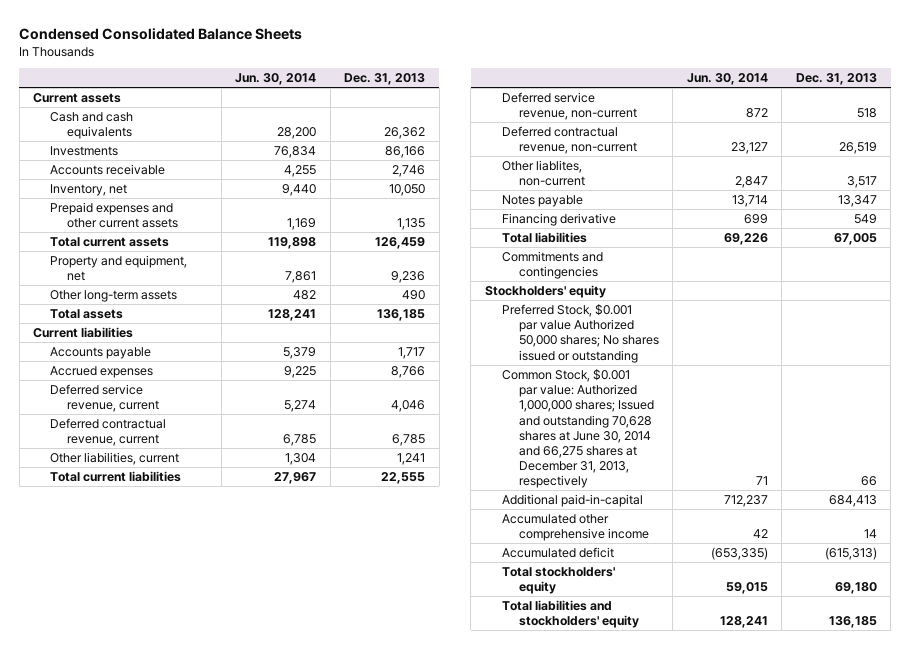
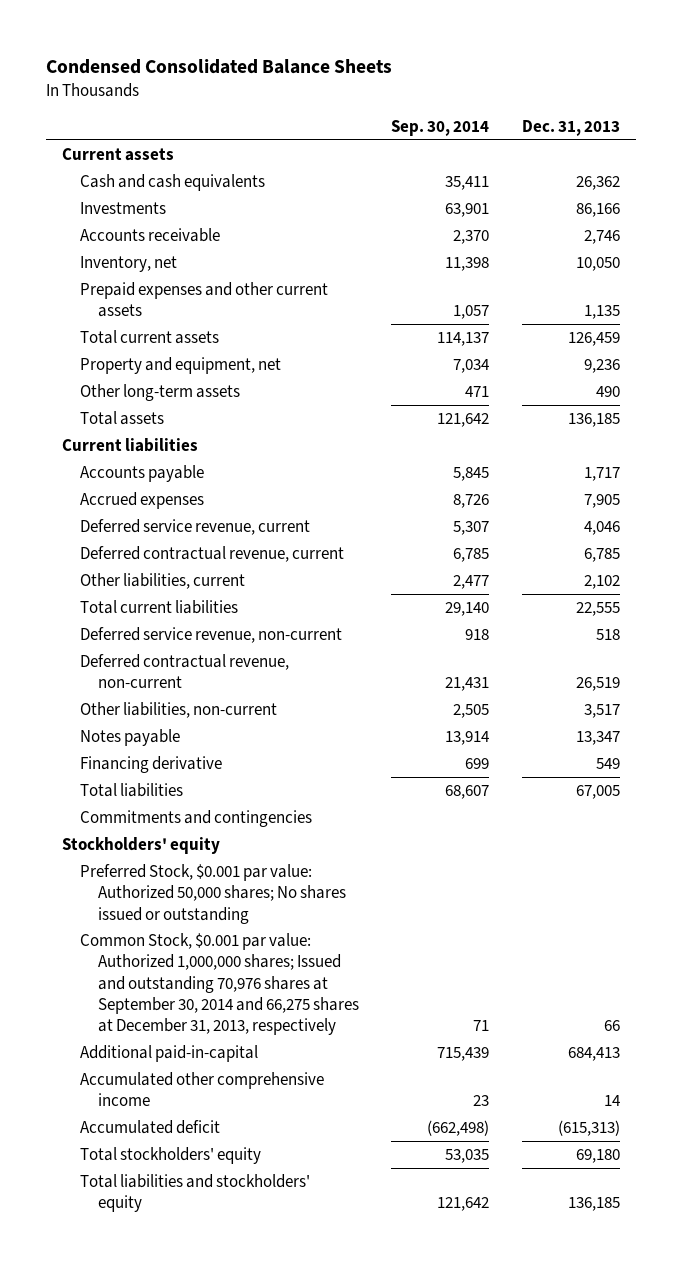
- | Jun. 30, 2014 | Dec. 31, 2013
+ | Sep. 30, 2014 | Dec. 31, 2013
- Accrued expenses | 9,225 | 8,766
+ Accrued expenses | 8,726 | 7,905
- Other liabilities, current | 1,304 | 1,241
+ Other liabilities, current | 2,477 | 2,102
- Other liablites, non-current | 2,847 | 3,517
+ Other liabilities, non-current | 2,505 | 3,517
- Preferred Stock, $0.001 par value Authorized 50,000 shares; No shares issued or outstanding
- Common Stock, $0.001 par value: Authorized 1,000,000 shares; Issued and outstanding 70,628 shares at June 30, 2014 and 66,275 shares at December 31, 2013, respectively | 71 | 66
+ Preferred Stock, $0.001 par value: Authorized 50,000 shares; No shares issued or outstanding
+ Common Stock, $0.001 par value: Authorized 1,000,000 shares; Issued and outstanding 70,976 shares at September 30, 2014 and 66,275 shares at December 31, 2013, respectively | 71 | 66

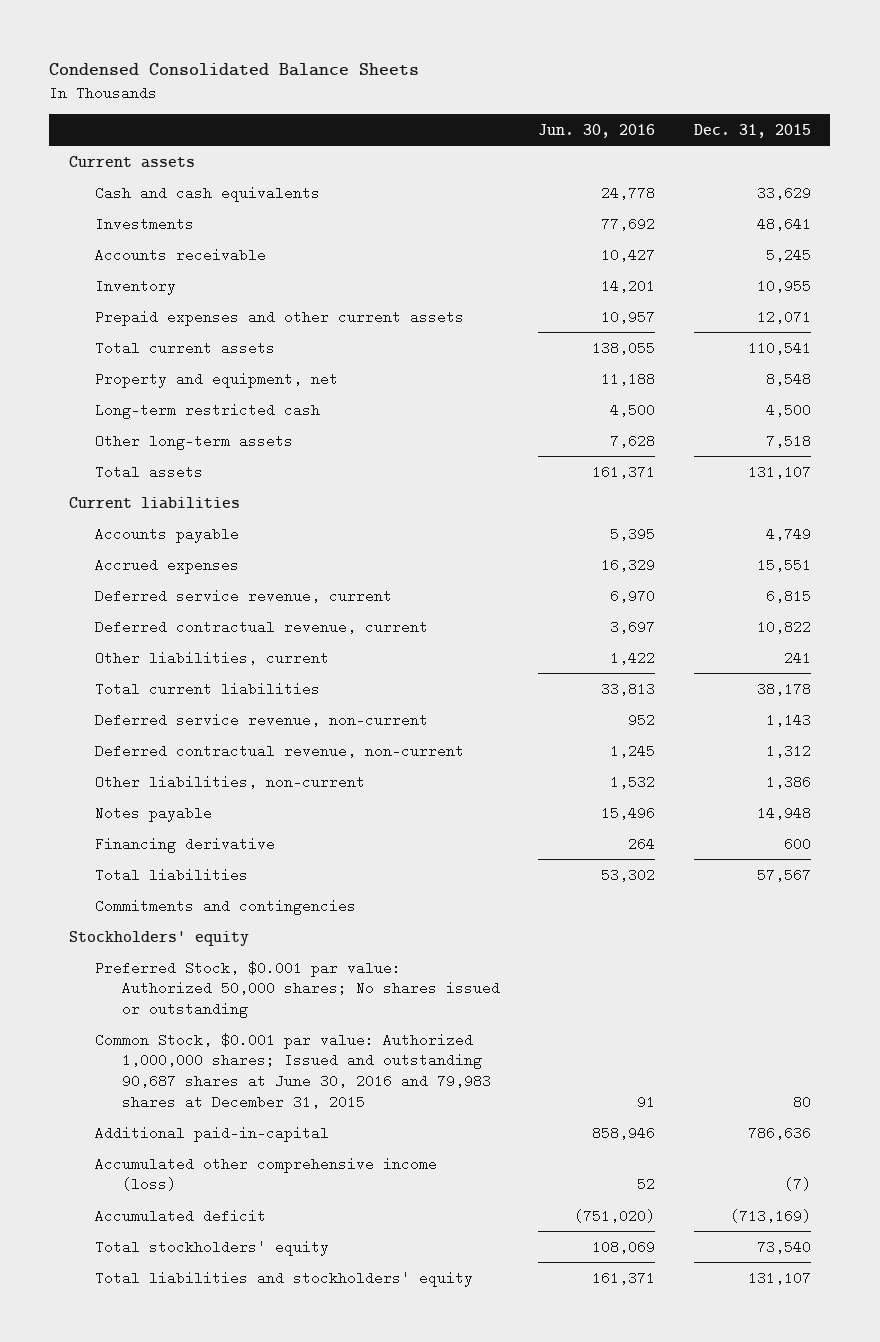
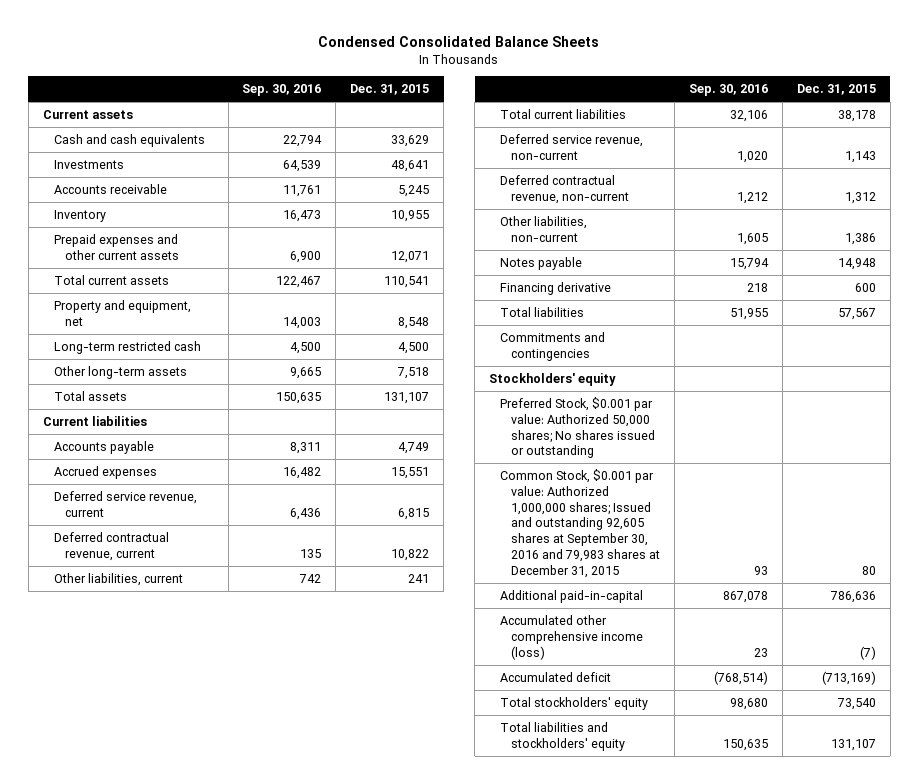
- | Jun. 30, 2016 | Dec. 31, 2015
+ | Sep. 30, 2016 | Dec. 31, 2015
- Common Stock, $0.001 par value: Authorized 1,000,000 shares; Issued and outstanding 90,687 shares at June 30, 2016 and 79,983 shares at December 31, 2015 | 91 | 80
+ Common Stock, $0.001 par value: Authorized 1,000,000 shares; Issued and outstanding 92,605 shares at September 30, 2016 and 79,983 shares at December 31, 2015 | 93 | 80

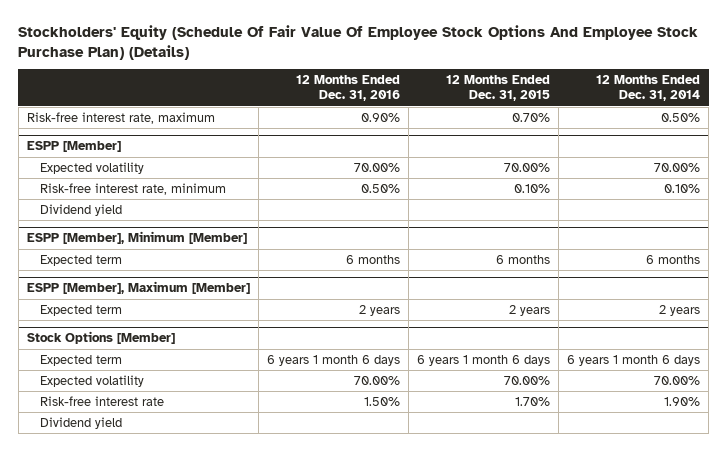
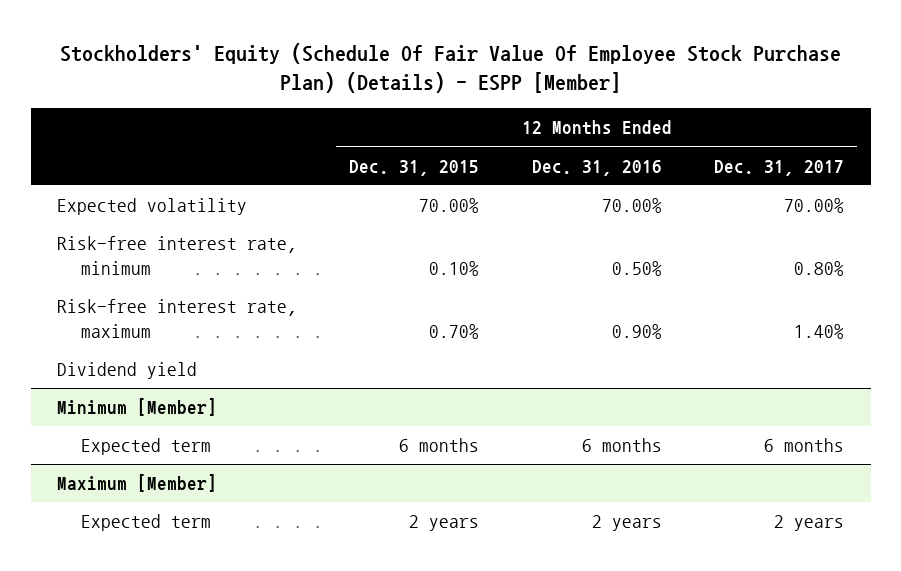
- Stockholders' Equity (Schedule Of Fair Value Of Employee Stock Options And Employee Stock Purchase Plan) (Details)
+ Stockholders' Equity (Schedule Of Fair Value Of Employee Stock Purchase Plan) (Details) - ESPP [Member]
- | 12 Months Ended Dec. 31, 2016 | 12 Months Ended Dec. 31, 2015 | 12 Months Ended Dec. 31, 2014
+ | 12 Months Ended Dec. 31, 2015 | 12 Months Ended Dec. 31, 2016 | 12 Months Ended Dec. 31, 2017
- ESPP [Member]
moved down: Risk-free interest rate, maximum | 0.70% | 0.90% | 1.40%
- ESPP [Member], Minimum [Member]
+ Minimum [Member]
- ESPP [Member], Maximum [Member]
+ Maximum [Member]
- Stock Options [Member]
- Expected term | 6 years 1 month 6 days | 6 years 1 month 6 days | 6 years 1 month 6 days
- Expected volatility | 70.00% | 70.00% | 70.00%
- Risk-free interest rate | 1.50% | 1.70% | 1.90%
- Dividend yield

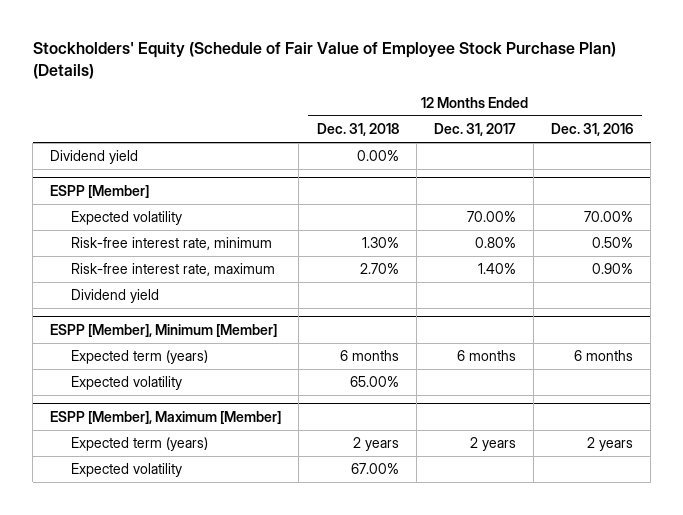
- Stockholders' Equity (Schedule Of Fair Value Of Employee Stock Purchase Plan) (Details) - ESPP [Member]
+ Stockholders' Equity (Schedule of Fair Value of Employee Stock Purchase Plan) (Details)
- | 12 Months Ended Dec. 31, 2015 | 12 Months Ended Dec. 31, 2016 | 12 Months Ended Dec. 31, 2017
+ | 12 Months Ended Dec. 31, 2018 | 12 Months Ended Dec. 31, 2017 | 12 Months Ended Dec. 31, 2016
+ Dividend yield | 0.00% | |
+ ESPP [Member]
- Minimum [Member]
- Expected term | 6 months | 6 months | 6 months
- Maximum [Member]
- Expected term | 2 years | 2 years | 2 years
+ ESPP [Member], Minimum [Member]
+ Expected term (years) | 6 months | 6 months | 6 months
+ Expected volatility | 65.00% | |
+ ESPP [Member], Maximum [Member]
+ Expected term (years) | 2 years | 2 years | 2 years
+ Expected volatility | 67.00% | |

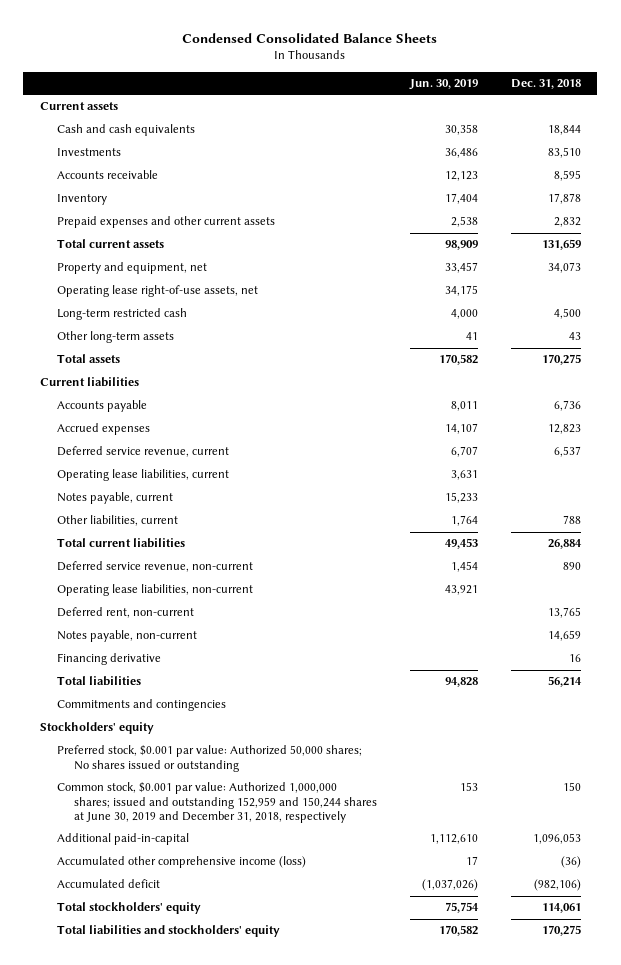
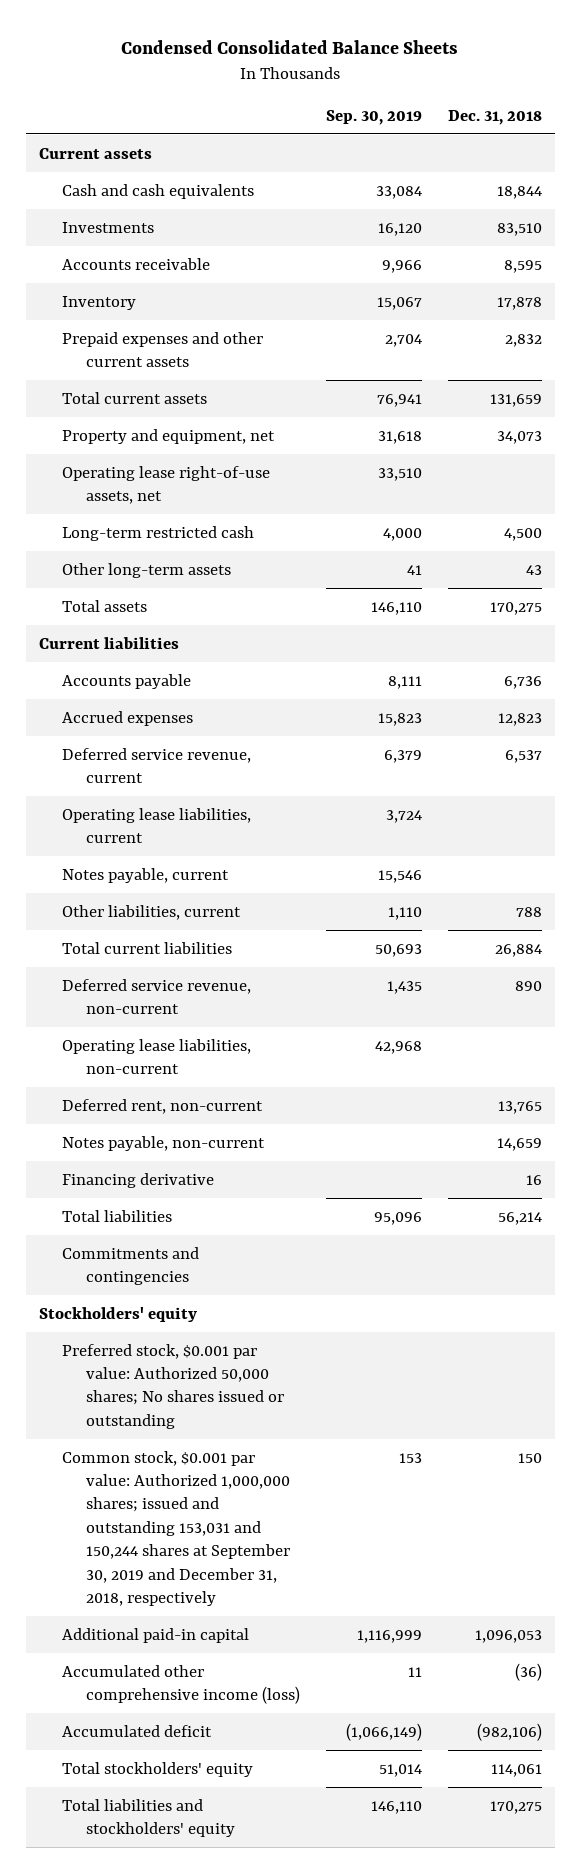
- | Jun. 30, 2019 | Dec. 31, 2018
+ | Sep. 30, 2019 | Dec. 31, 2018
- Common stock, $0.001 par value: Authorized 1,000,000 shares; issued and outstanding 152,959 and 150,244 shares at June 30, 2019 and December 31, 2018, respectively | 153 | 150
- Additional paid-in-capital | 1,112,610 | 1,096,053
+ Common stock, $0.001 par value: Authorized 1,000,000 shares; issued and outstanding 153,031 and 150,244 shares at September 30, 2019 and December 31, 2018, respectively | 153 | 150
+ Additional paid-in capital | 1,116,999 | 1,096,053

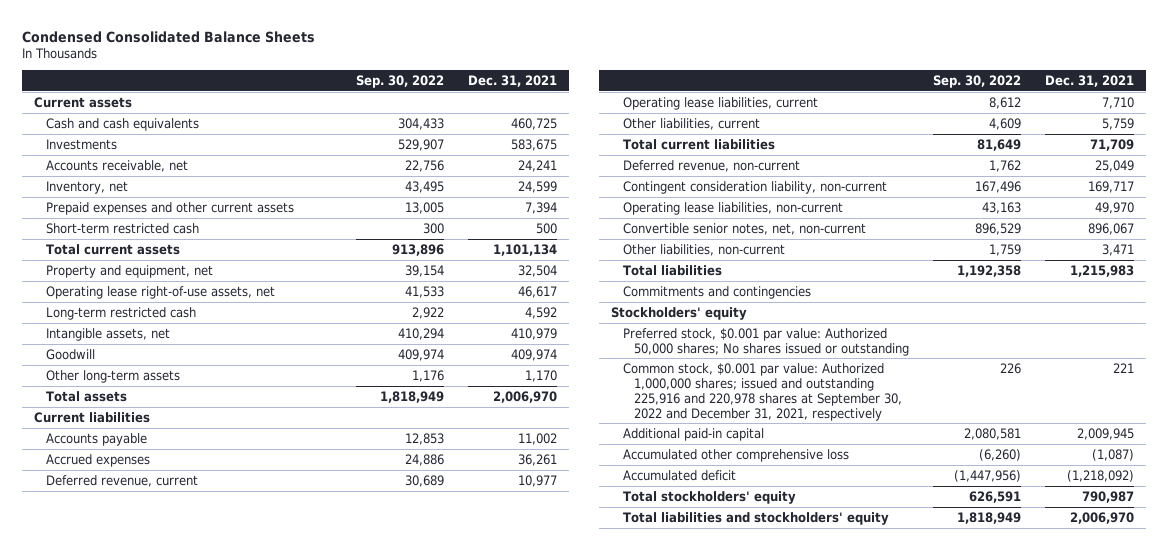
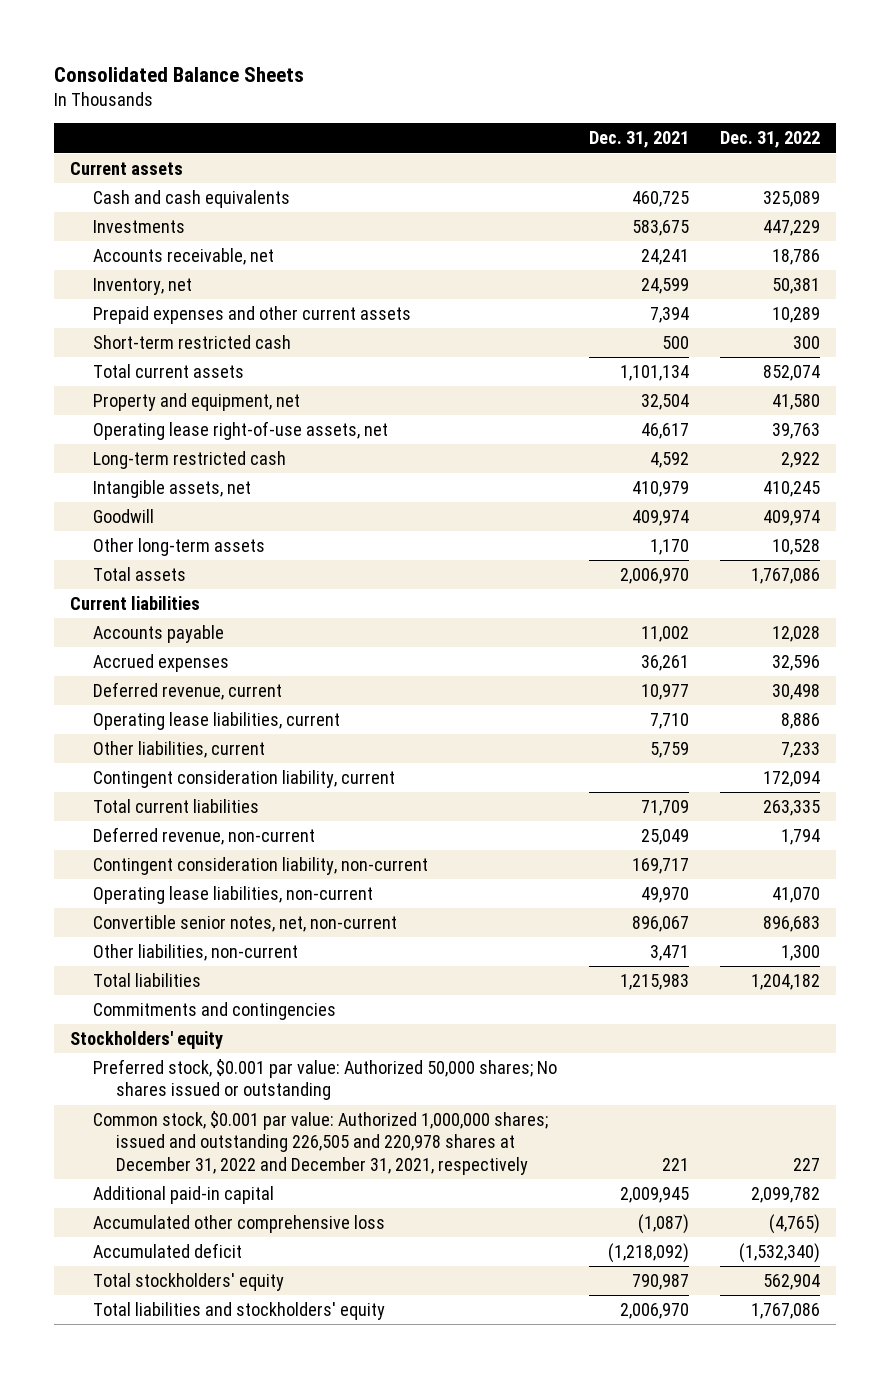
- Condensed Consolidated Balance Sheets
+ Consolidated Balance Sheets
- | Sep. 30, 2022 | Dec. 31, 2021
+ | Dec. 31, 2021 | Dec. 31, 2022
+ Contingent consideration liability, current | | 172,094
- Common stock, $0.001 par value: Authorized 1,000,000 shares; issued and outstanding 225,916 and 220,978 shares at September 30, 2022 and December 31, 2021, respectively | 226 | 221
+ Common stock, $0.001 par value: Authorized 1,000,000 shares; issued and outstanding 226,505 and 220,978 shares at December 31, 2022 and December 31, 2021, respectively | 221 | 227

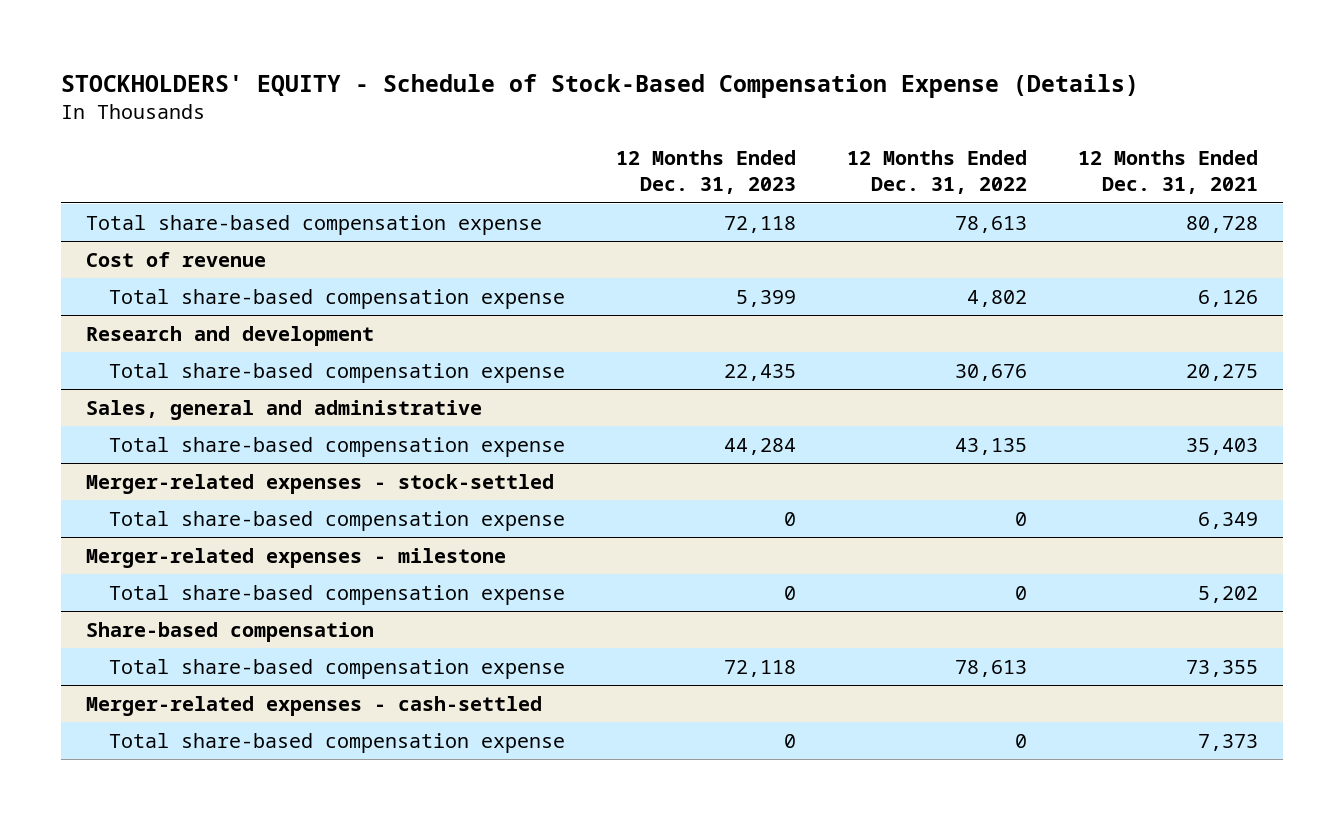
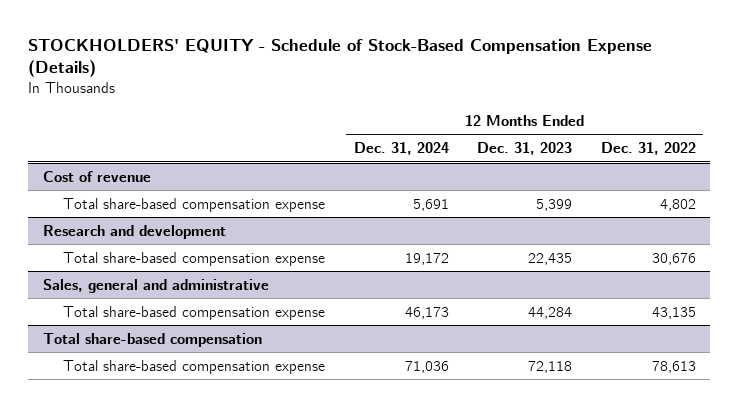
- | 12 Months Ended Dec. 31, 2023 | 12 Months Ended Dec. 31, 2022 | 12 Months Ended Dec. 31, 2021
+ | 12 Months Ended Dec. 31, 2024 | 12 Months Ended Dec. 31, 2023 | 12 Months Ended Dec. 31, 2022
- Total share-based compensation expense | 72,118 | 78,613 | 80,728
- Merger-related expenses - stock-settled
- Total share-based compensation expense | 0 | 0 | 6,349
- Merger-related expenses - milestone
- Total share-based compensation expense | 0 | 0 | 5,202
- Share-based compensation
+ Total share-based compensation
- Merger-related expenses - cash-settled
- Total share-based compensation expense | 0 | 0 | 7,373

